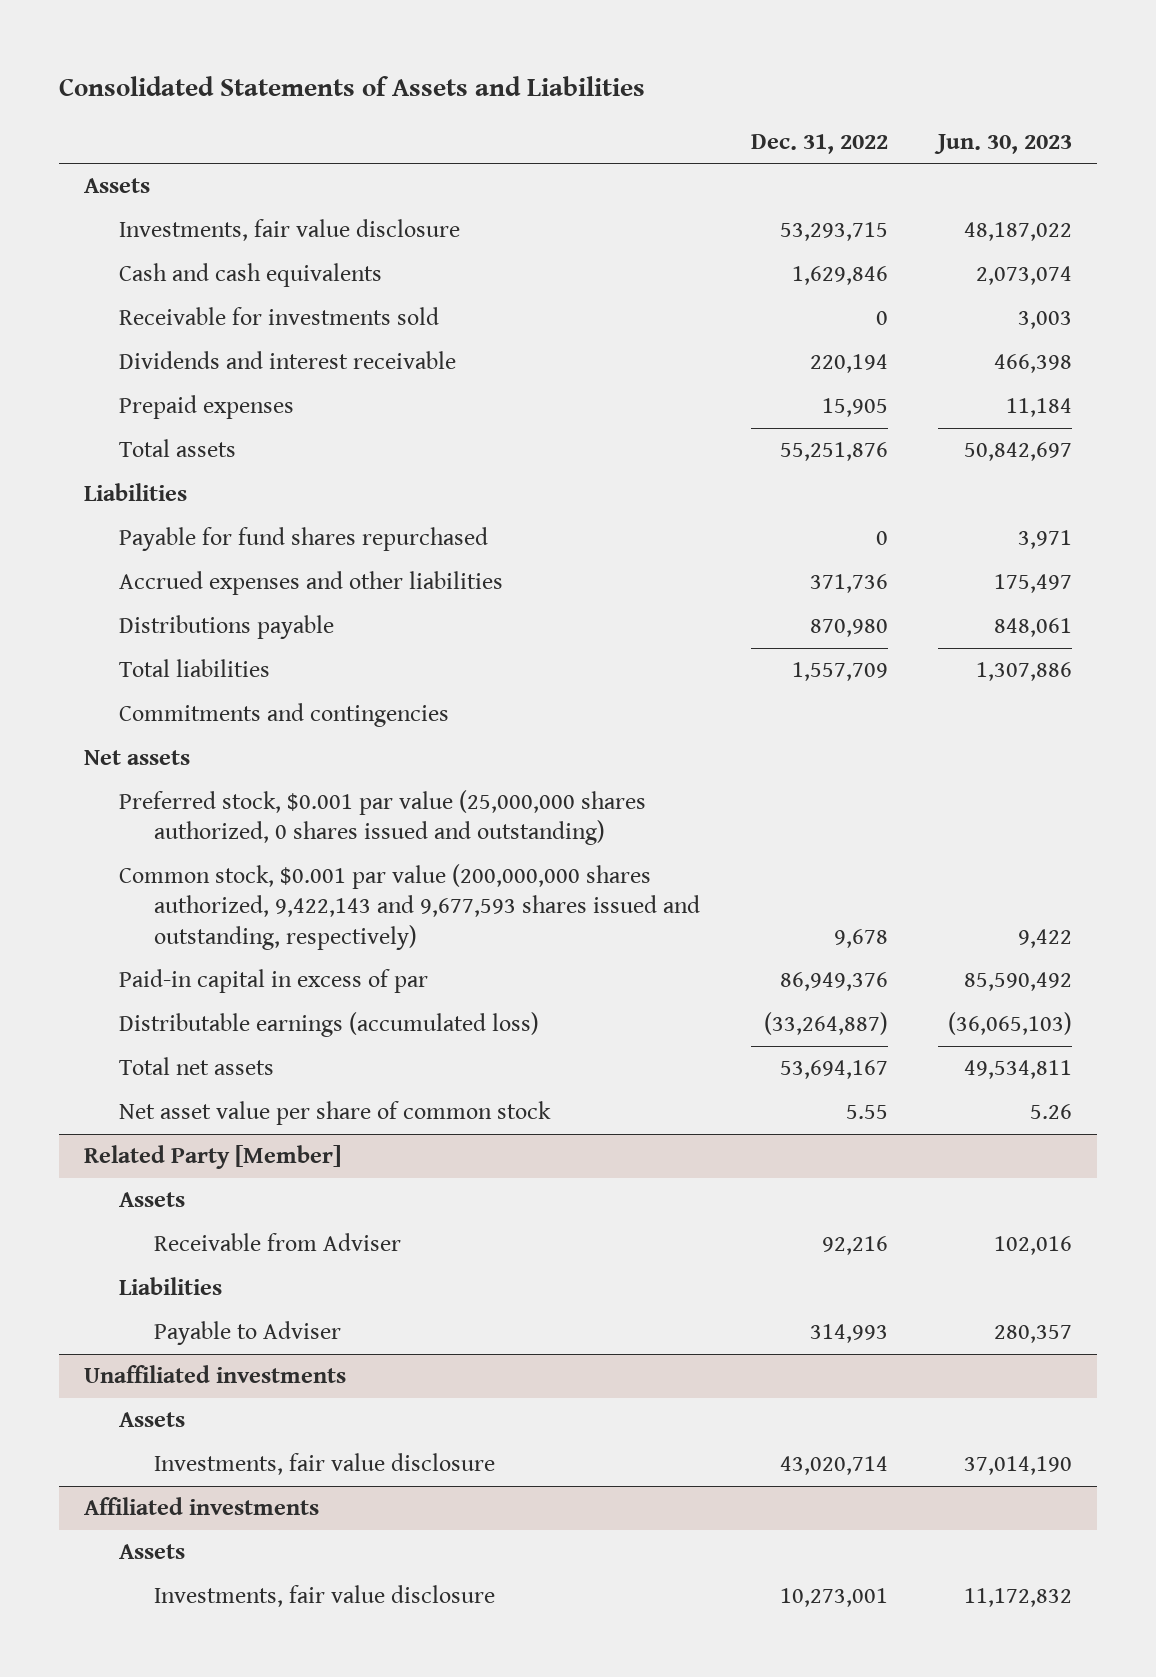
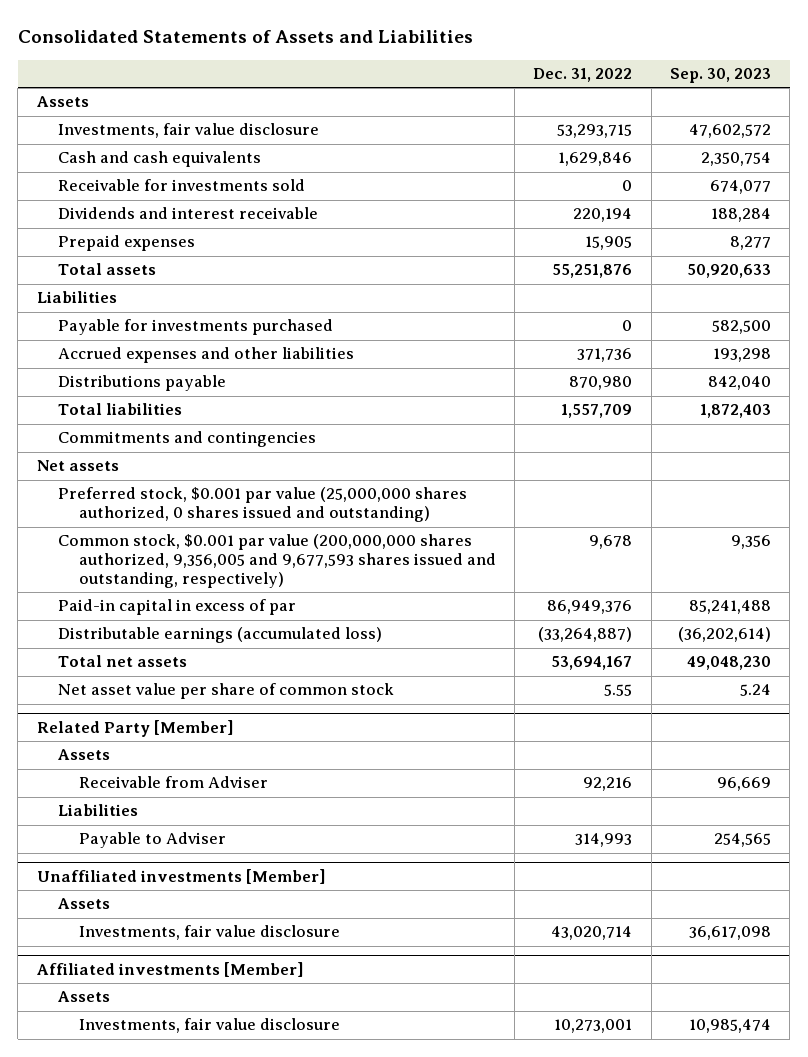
- | Dec. 31, 2022 | Jun. 30, 2023
+ | Dec. 31, 2022 | Sep. 30, 2023
- Payable for fund shares repurchased | 0 | 3,971
+ Payable for investments purchased | 0 | 582,500
- Common stock, $0.001 par value (200,000,000 shares authorized, 9,422,143 and 9,677,593 shares issued and outstanding, respectively) | 9,678 | 9,422
+ Common stock, $0.001 par value (200,000,000 shares authorized, 9,356,005 and 9,677,593 shares issued and outstanding, respectively) | 9,678 | 9,356
- Unaffiliated investments
+ Unaffiliated investments [Member]
- Affiliated investments
+ Affiliated investments [Member]

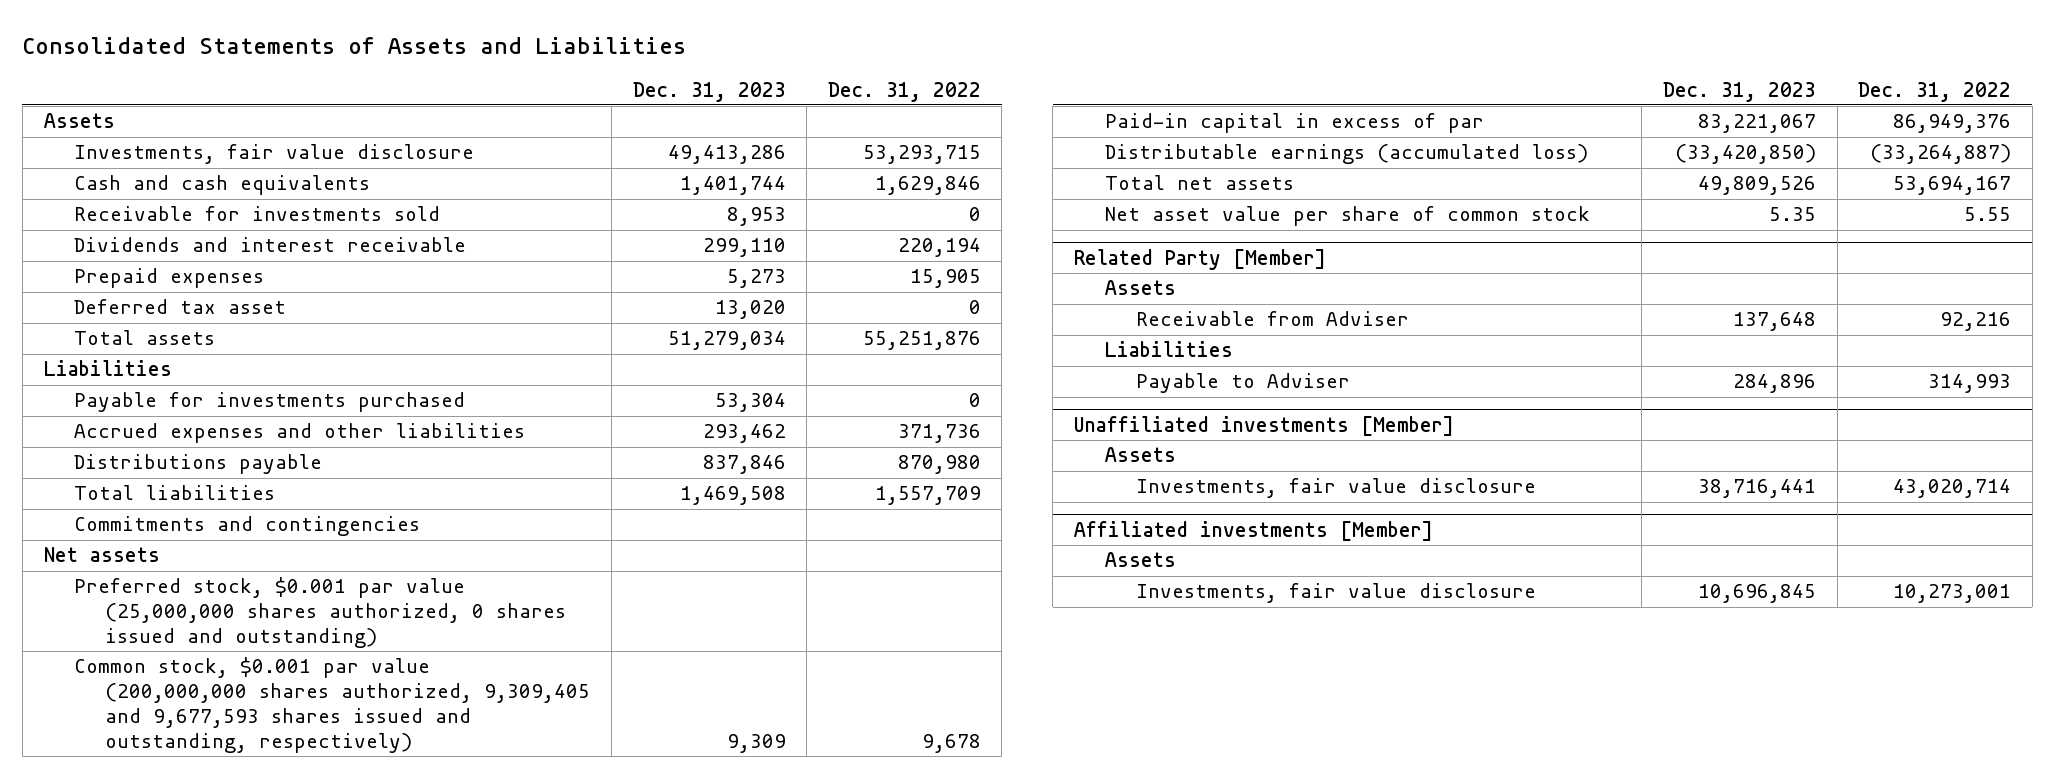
- | Dec. 31, 2022 | Sep. 30, 2023
+ | Dec. 31, 2023 | Dec. 31, 2022
+ Deferred tax asset | 13,020 | 0
- Common stock, $0.001 par value (200,000,000 shares authorized, 9,356,005 and 9,677,593 shares issued and outstanding, respectively) | 9,678 | 9,356
+ Common stock, $0.001 par value (200,000,000 shares authorized, 9,309,405 and 9,677,593 shares issued and outstanding, respectively) | 9,309 | 9,678

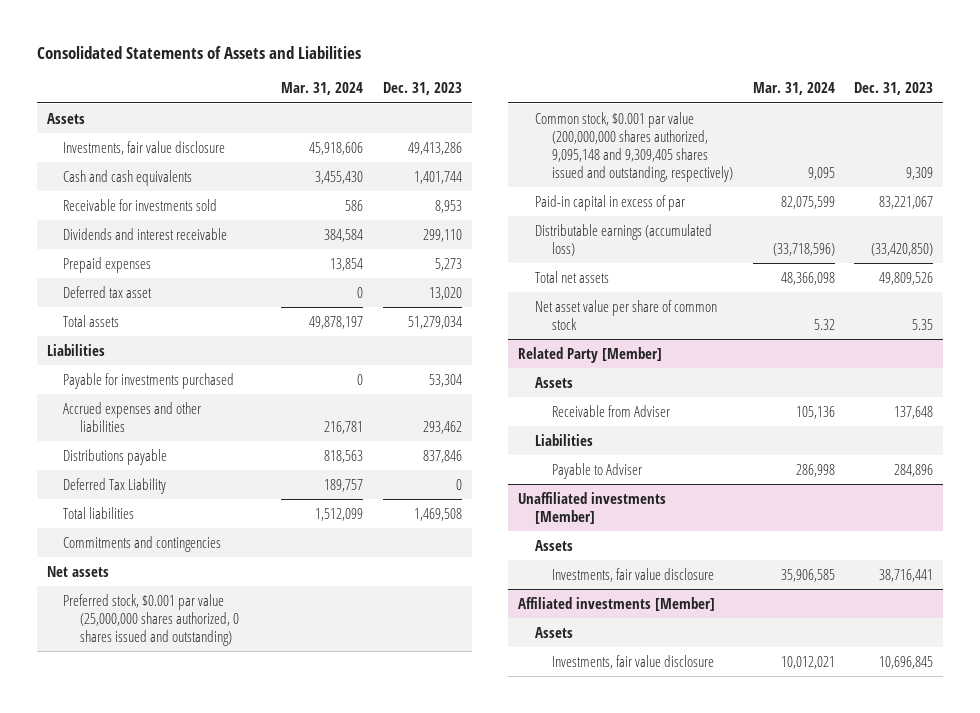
- | Dec. 31, 2023 | Dec. 31, 2022
+ | Mar. 31, 2024 | Dec. 31, 2023
+ Deferred Tax Liability | 189,757 | 0
- Common stock, $0.001 par value (200,000,000 shares authorized, 9,309,405 and 9,677,593 shares issued and outstanding, respectively) | 9,309 | 9,678
+ Common stock, $0.001 par value (200,000,000 shares authorized, 9,095,148 and 9,309,405 shares issued and outstanding, respectively) | 9,095 | 9,309

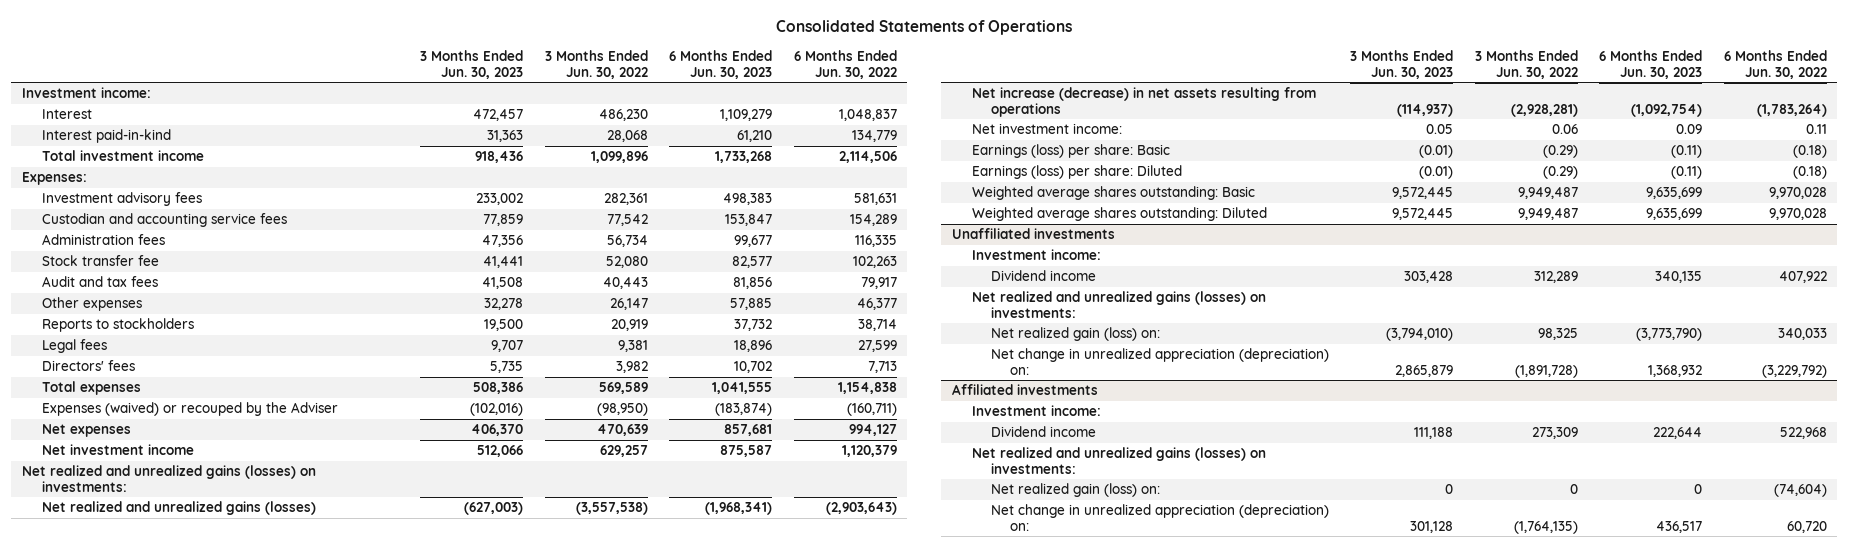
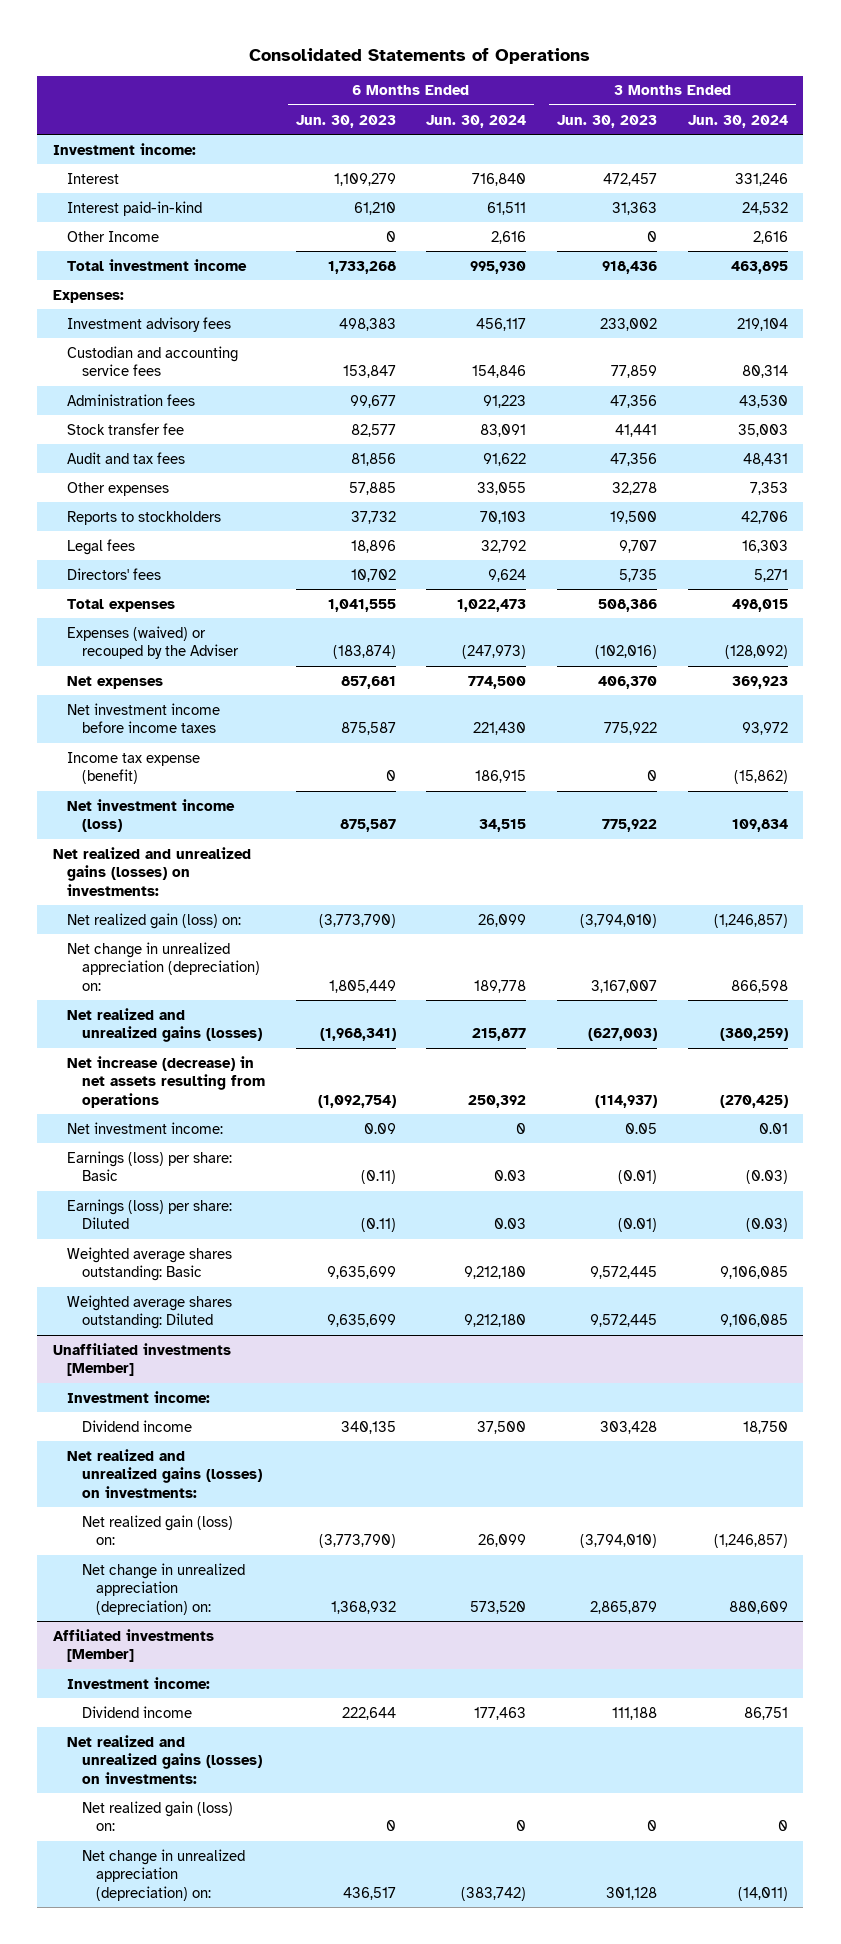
- | 3 Months Ended Jun. 30, 2023 | 3 Months Ended Jun. 30, 2022 | 6 Months Ended Jun. 30, 2023 | 6 Months Ended Jun. 30, 2022
+ | 6 Months Ended Jun. 30, 2023 | 6 Months Ended Jun. 30, 2024 | 3 Months Ended Jun. 30, 2023 | 3 Months Ended Jun. 30, 2024
+ Other Income | 0 | 2,616 | 0 | 2,616
- Audit and tax fees | 41,508 | 40,443 | 81,856 | 79,917
+ Audit and tax fees | 81,856 | 91,622 | 47,356 | 48,431
- Net investment income | 512,066 | 629,257 | 875,587 | 1,120,379
+ Net investment income before income taxes | 875,587 | 221,430 | 775,922 | 93,972
+ Income tax expense (benefit) | 0 | 186,915 | 0 | (15,862)
+ Net investment income (loss) | 875,587 | 34,515 | 775,922 | 109,834
+ Net realized gain (loss) on: | (3,773,790) | 26,099 | (3,794,010) | (1,246,857)
+ Net change in unrealized appreciation (depreciation) on: | 1,805,449 | 189,778 | 3,167,007 | 866,598
- Unaffiliated investments
+ Unaffiliated investments [Member]
- Affiliated investments
+ Affiliated investments [Member]

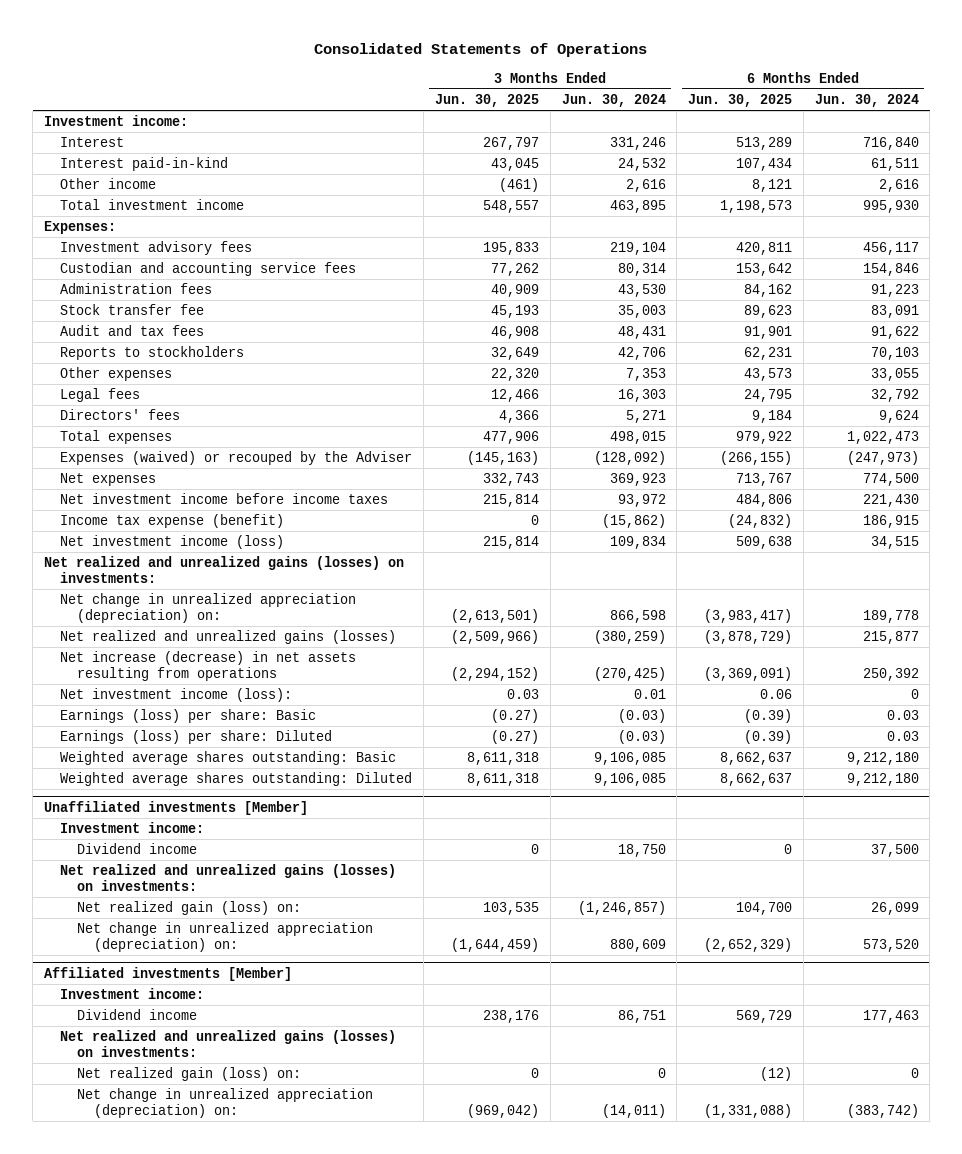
- | 6 Months Ended Jun. 30, 2023 | 6 Months Ended Jun. 30, 2024 | 3 Months Ended Jun. 30, 2023 | 3 Months Ended Jun. 30, 2024
+ | 3 Months Ended Jun. 30, 2025 | 3 Months Ended Jun. 30, 2024 | 6 Months Ended Jun. 30, 2025 | 6 Months Ended Jun. 30, 2024
- Other Income | 0 | 2,616 | 0 | 2,616
+ Other income | (461) | 2,616 | 8,121 | 2,616
moved down: Other expenses | 22,320 | 7,353 | 43,573 | 33,055
- Net realized gain (loss) on: | (3,773,790) | 26,099 | (3,794,010) | (1,246,857)
- Net investment income: | 0.09 | 0 | 0.05 | 0.01
+ Net investment income (loss): | 0.03 | 0.01 | 0.06 | 0

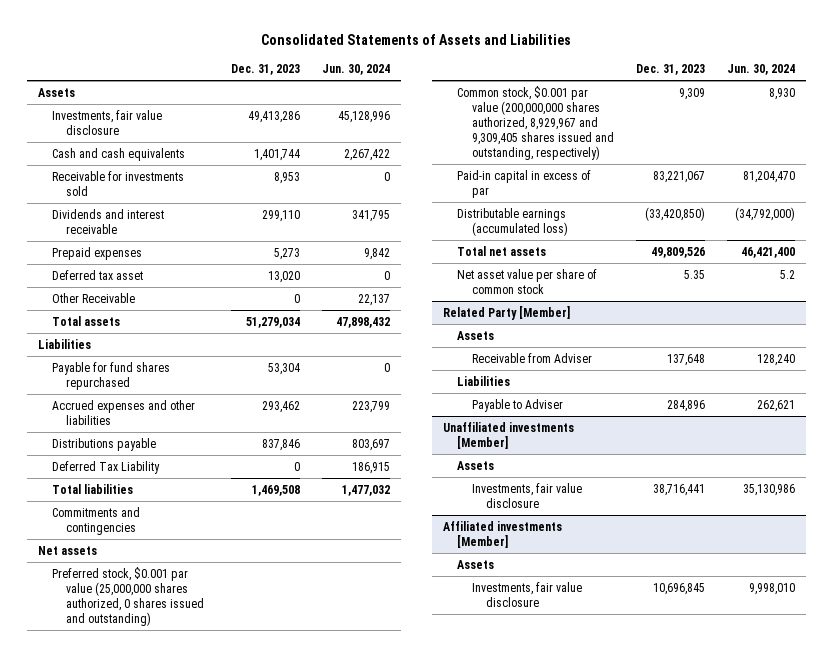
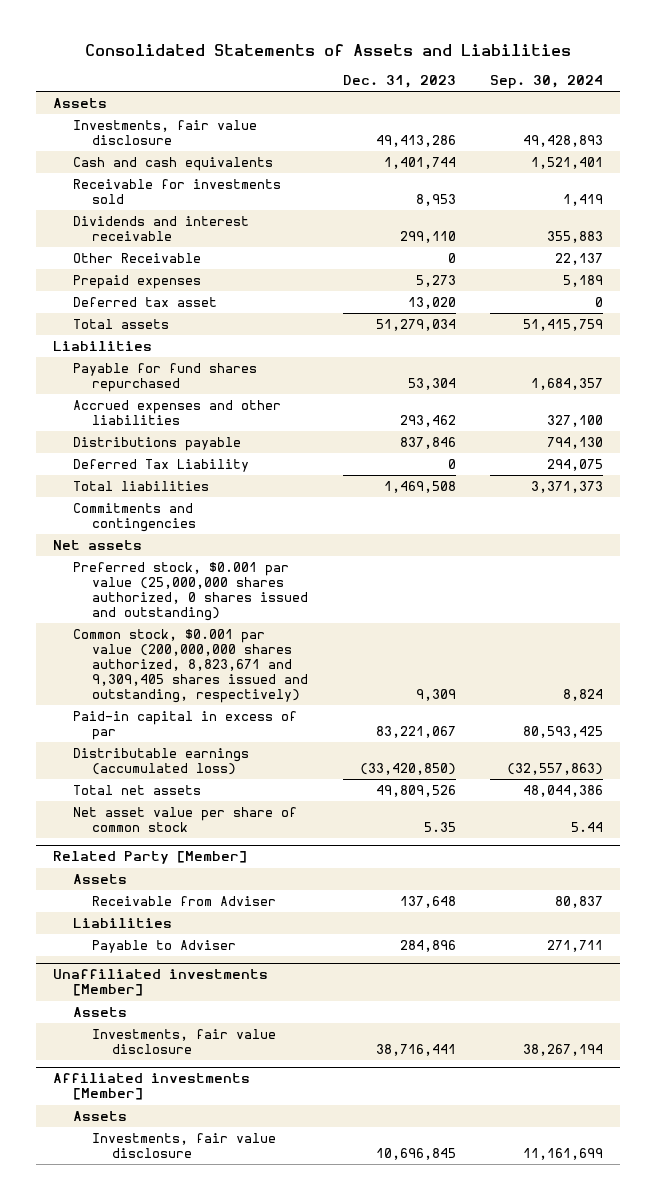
- | Dec. 31, 2023 | Jun. 30, 2024
+ | Dec. 31, 2023 | Sep. 30, 2024
moved up: Other Receivable | 0 | 22,137
- Common stock, $0.001 par value (200,000,000 shares authorized, 8,929,967 and 9,309,405 shares issued and outstanding, respectively) | 9,309 | 8,930
+ Common stock, $0.001 par value (200,000,000 shares authorized, 8,823,671 and 9,309,405 shares issued and outstanding, respectively) | 9,309 | 8,824

